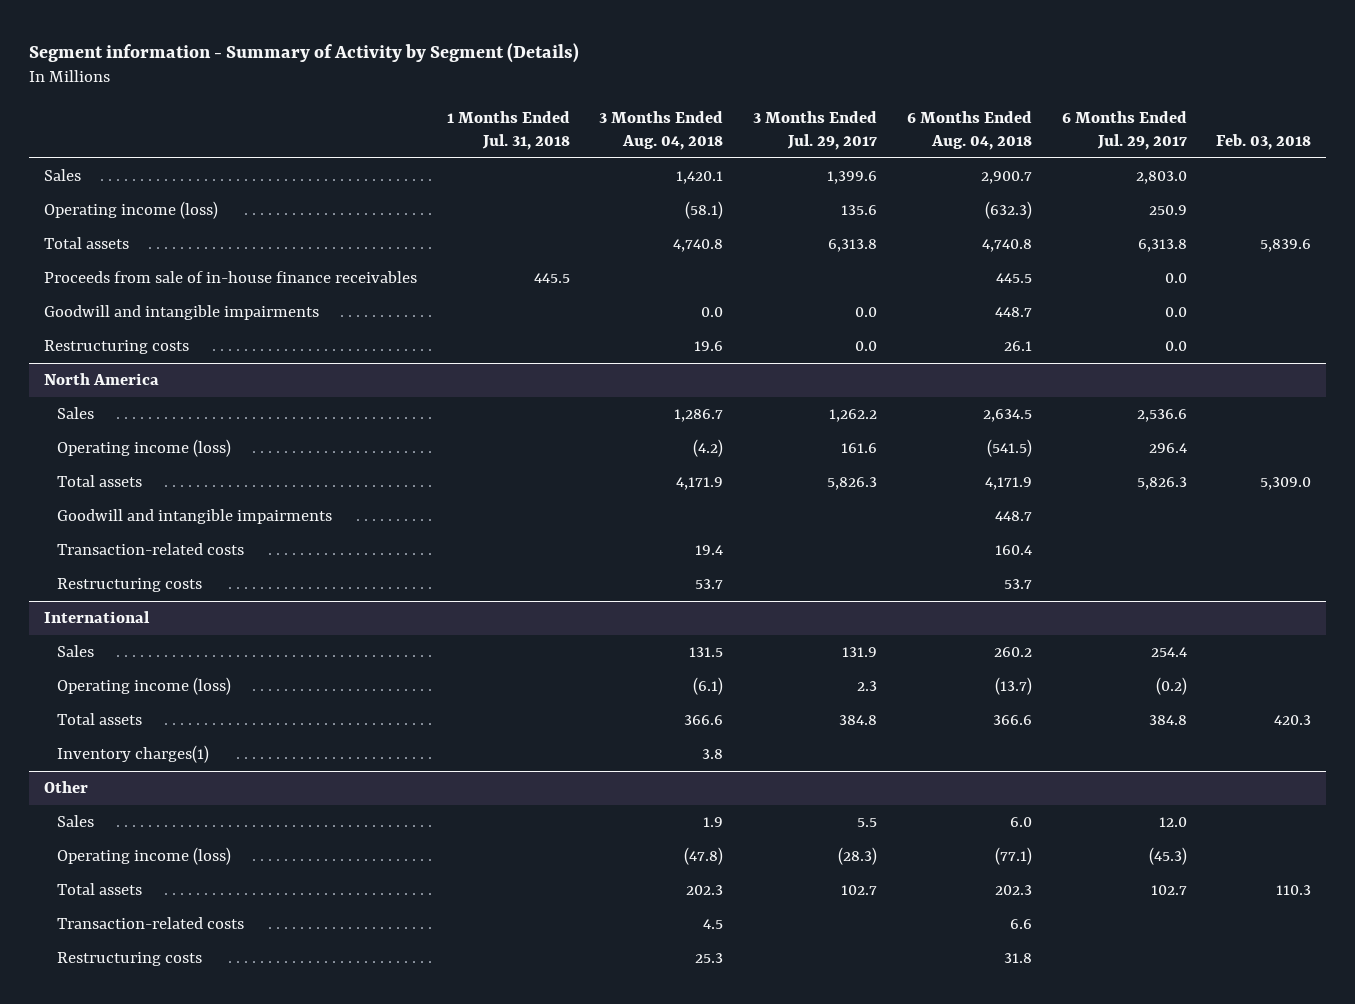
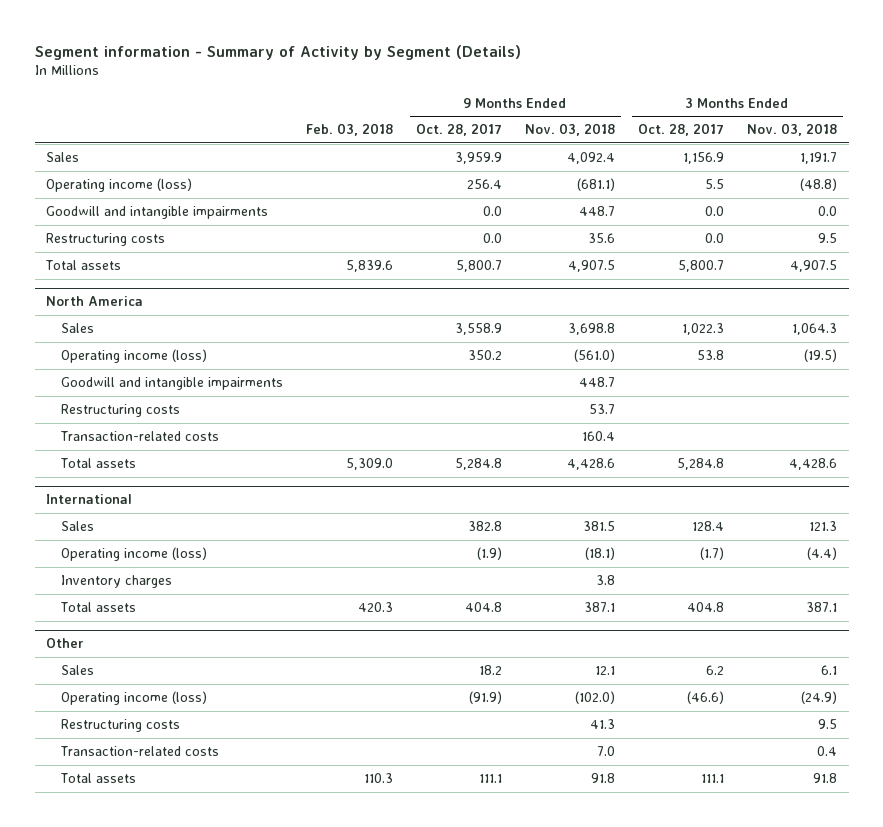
- | 1 Months Ended Jul. 31, 2018 | 3 Months Ended Aug. 04, 2018 | 3 Months Ended Jul. 29, 2017 | 6 Months Ended Aug. 04, 2018 | 6 Months Ended Jul. 29, 2017 | Feb. 03, 2018
+ | Feb. 03, 2018 | 9 Months Ended Oct. 28, 2017 | 9 Months Ended Nov. 03, 2018 | 3 Months Ended Oct. 28, 2017 | 3 Months Ended Nov. 03, 2018
- Proceeds from sale of in-house finance receivables | 445.5 | | | 445.5 | 0.0 |
moved down: Total assets | 5,839.6 | 5,800.7 | 4,907.5 | 5,800.7 | 4,907.5
@ North America
moved down: Transaction-related costs | | | 160.4 | |
moved down: Total assets | 5,309.0 | 5,284.8 | 4,428.6 | 5,284.8 | 4,428.6
@ International
+ Inventory charges | | | 3.8 | |
- Inventory charges(1) | | 3.8 | | | |
@ Other
moved down: Transaction-related costs | | | 7.0 | | 0.4
moved down: Total assets | 110.3 | 111.1 | 91.8 | 111.1 | 91.8

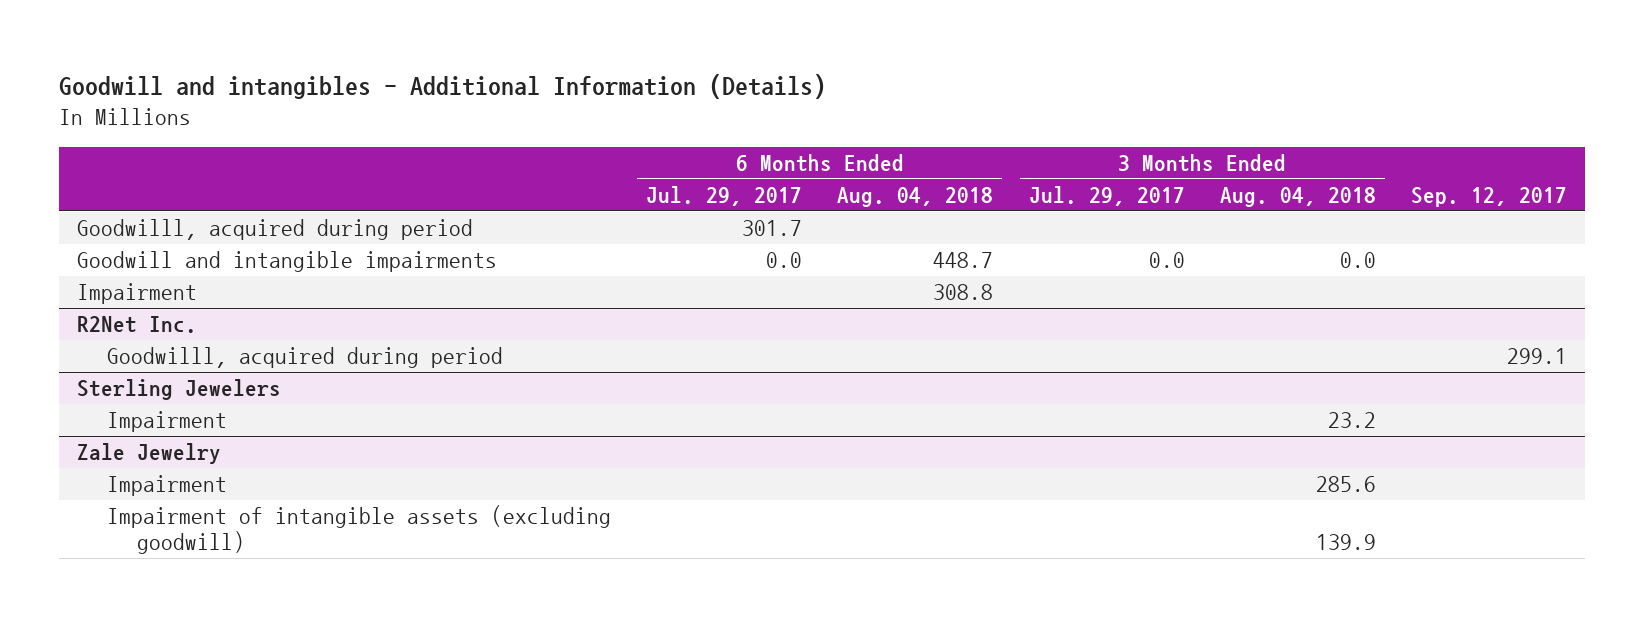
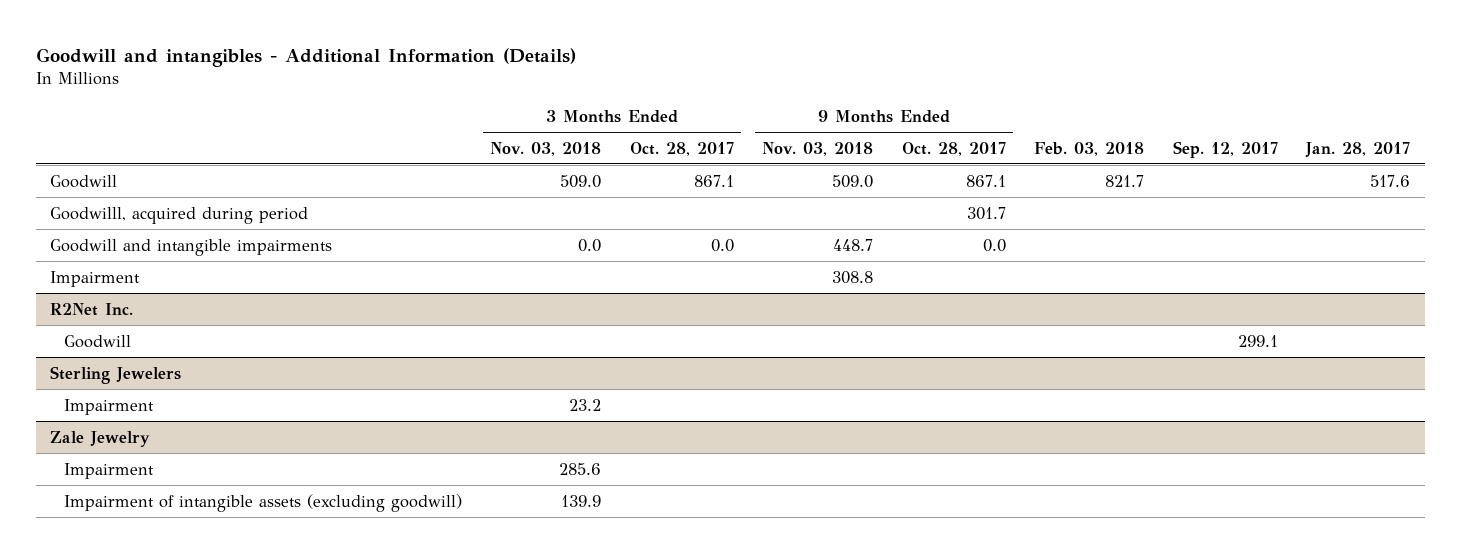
- | 6 Months Ended Jul. 29, 2017 | 6 Months Ended Aug. 04, 2018 | 3 Months Ended Jul. 29, 2017 | 3 Months Ended Aug. 04, 2018 | Sep. 12, 2017
+ | 3 Months Ended Nov. 03, 2018 | 3 Months Ended Oct. 28, 2017 | 9 Months Ended Nov. 03, 2018 | 9 Months Ended Oct. 28, 2017 | Feb. 03, 2018 | Sep. 12, 2017 | Jan. 28, 2017
+ Goodwill | 509.0 | 867.1 | 509.0 | 867.1 | 821.7 | | 517.6
@ R2Net Inc.
- Goodwilll, acquired during period | | | | | 299.1
+ Goodwill | | | | | | 299.1 |

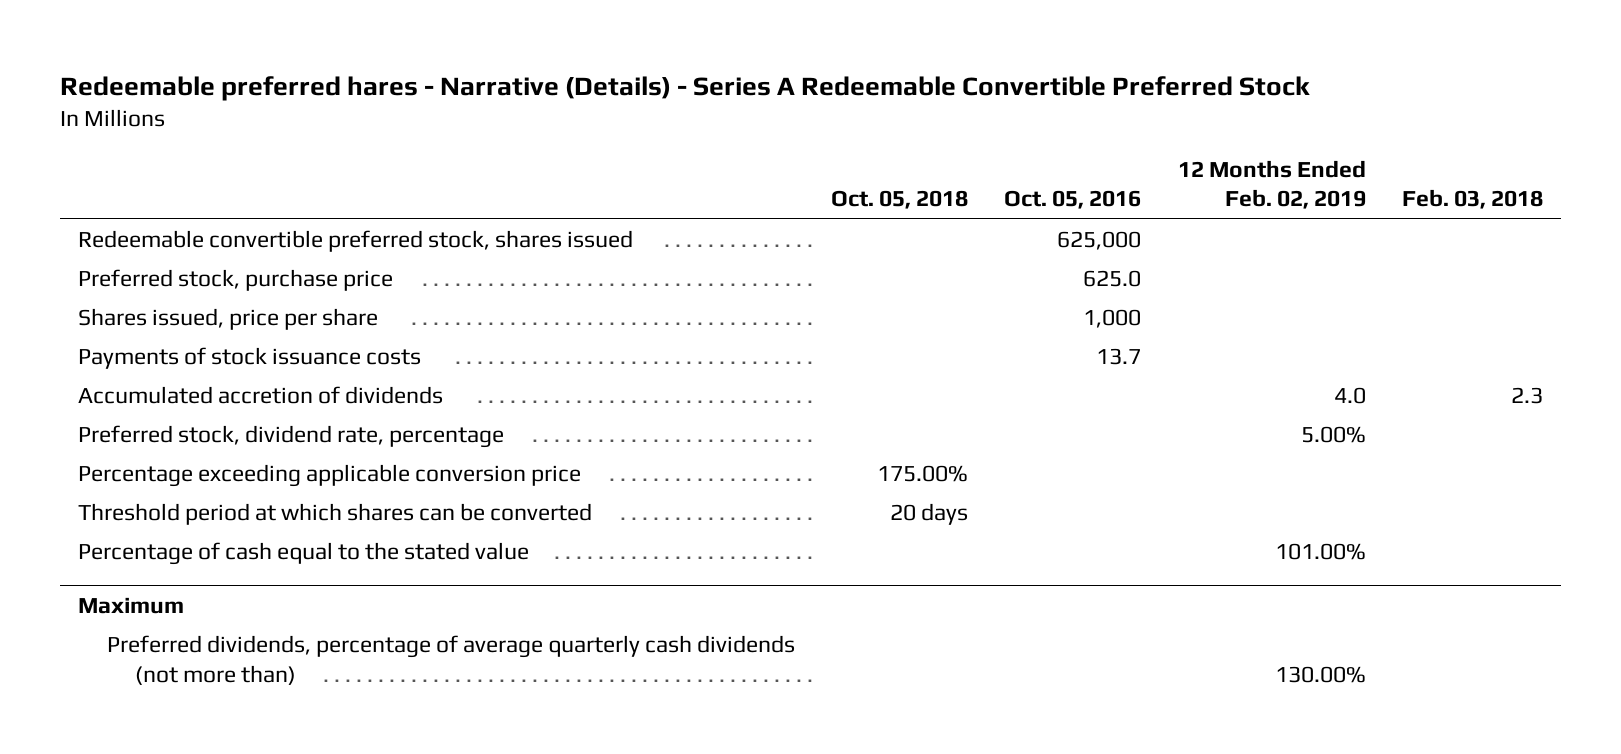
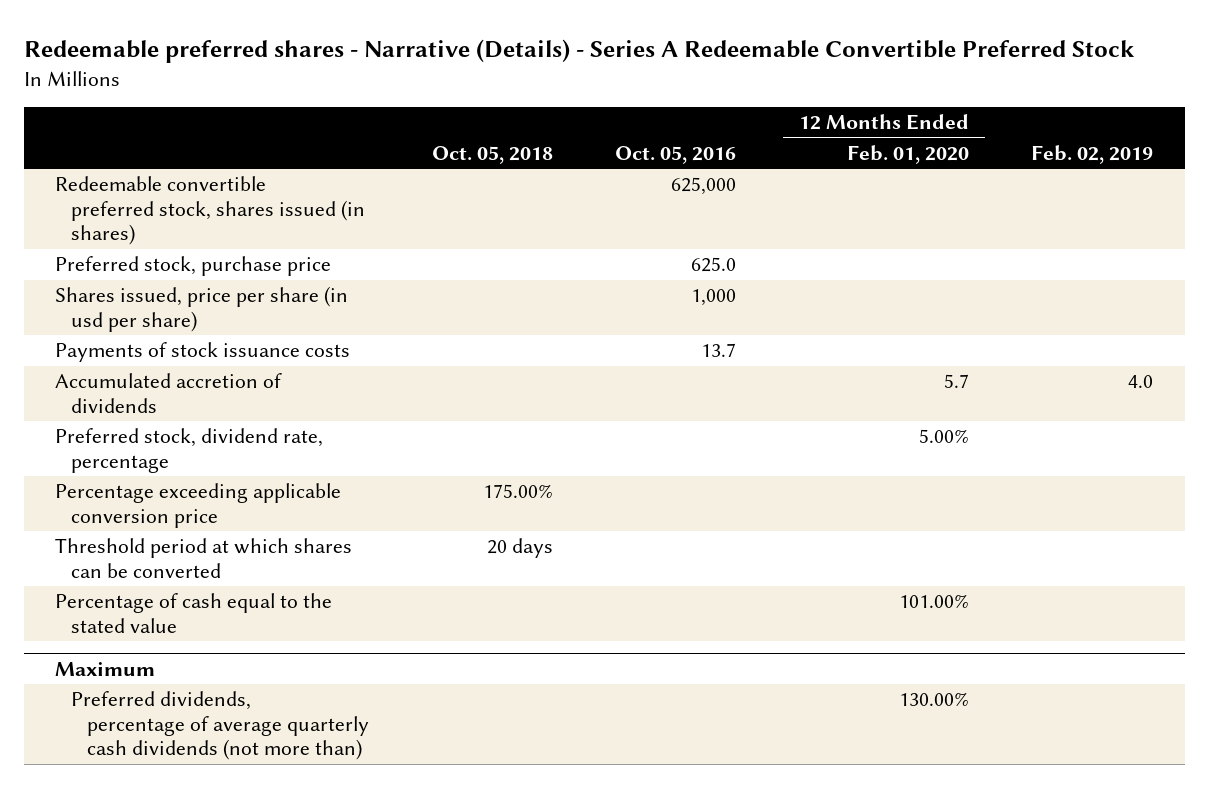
- Redeemable preferred hares - Narrative (Details) - Series A Redeemable Convertible Preferred Stock
+ Redeemable preferred shares - Narrative (Details) - Series A Redeemable Convertible Preferred Stock
- | Oct. 05, 2018 | Oct. 05, 2016 | 12 Months Ended Feb. 02, 2019 | Feb. 03, 2018
+ | Oct. 05, 2018 | Oct. 05, 2016 | 12 Months Ended Feb. 01, 2020 | Feb. 02, 2019
- Redeemable convertible preferred stock, shares issued | | 625,000 | |
+ Redeemable convertible preferred stock, shares issued (in shares) | | 625,000 | |
- Shares issued, price per share | | 1,000 | |
+ Shares issued, price per share (in usd per share) | | 1,000 | |

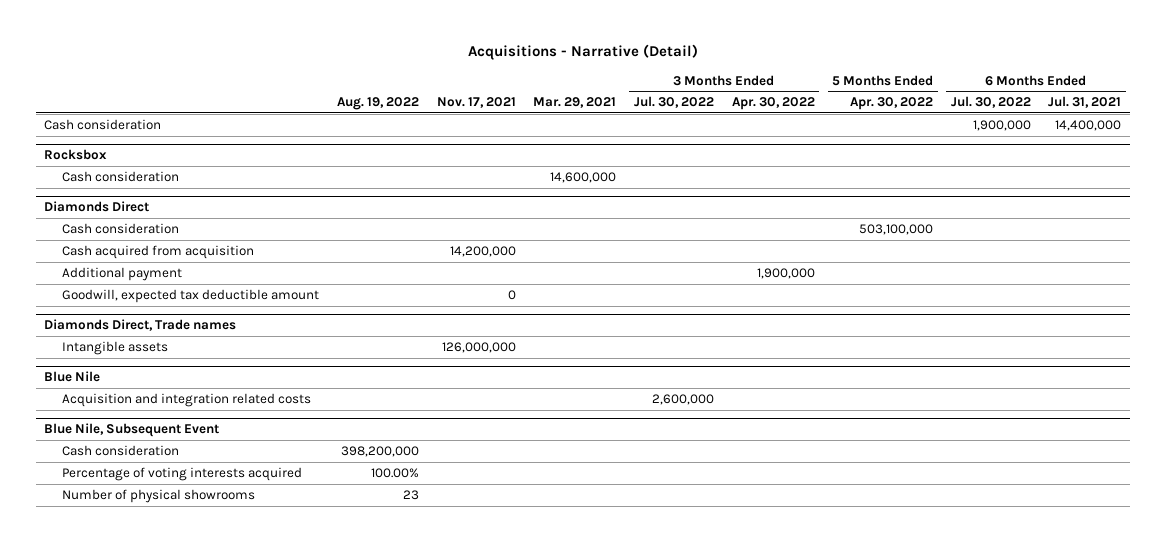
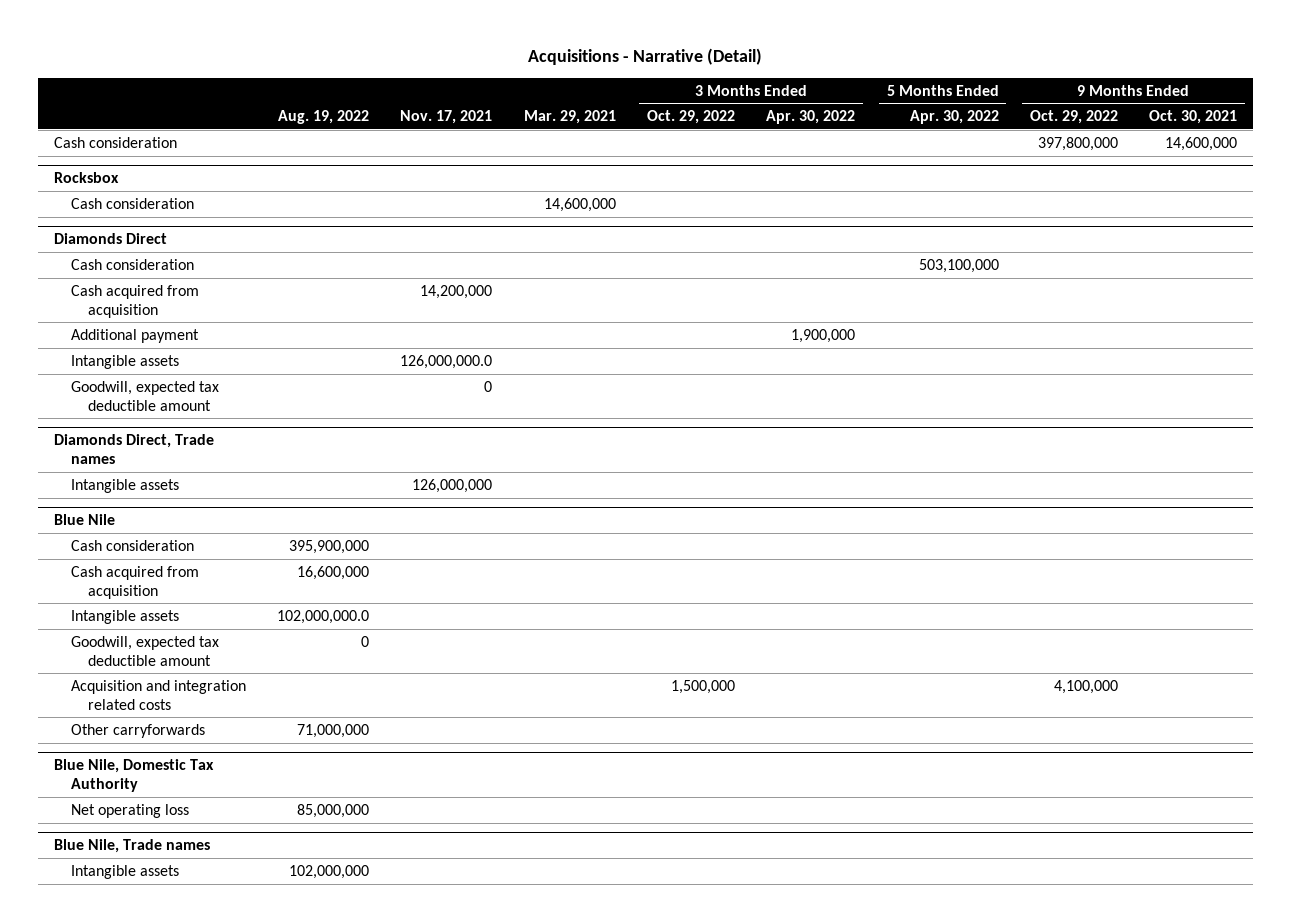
- | Aug. 19, 2022 | Nov. 17, 2021 | Mar. 29, 2021 | 3 Months Ended Jul. 30, 2022 | 3 Months Ended Apr. 30, 2022 | 5 Months Ended Apr. 30, 2022 | 6 Months Ended Jul. 30, 2022 | 6 Months Ended Jul. 31, 2021
+ | Aug. 19, 2022 | Nov. 17, 2021 | Mar. 29, 2021 | 3 Months Ended Oct. 29, 2022 | 3 Months Ended Apr. 30, 2022 | 5 Months Ended Apr. 30, 2022 | 9 Months Ended Oct. 29, 2022 | 9 Months Ended Oct. 30, 2021
@ Diamonds Direct
+ Intangible assets | | 126,000,000.0 | | | | | |
@ Blue Nile
+ Cash consideration | 395,900,000 | | | | | | |
+ Cash acquired from acquisition | 16,600,000 | | | | | | |
+ Intangible assets | 102,000,000.0 | | | | | | |
+ Goodwill, expected tax deductible amount | 0 | | | | | | |
- Blue Nile, Subsequent Event
- Cash consideration | 398,200,000 | | | | | | |
- Percentage of voting interests acquired | 100.00% | | | | | | |
- Number of physical showrooms | 23 | | | | | | |
@ Blue Nile
+ Other carryforwards | 71,000,000 | | | | | | |
+ Blue Nile, Domestic Tax Authority
+ Net operating loss | 85,000,000 | | | | | | |
+ Blue Nile, Trade names
+ Intangible assets | 102,000,000 | | | | | | |

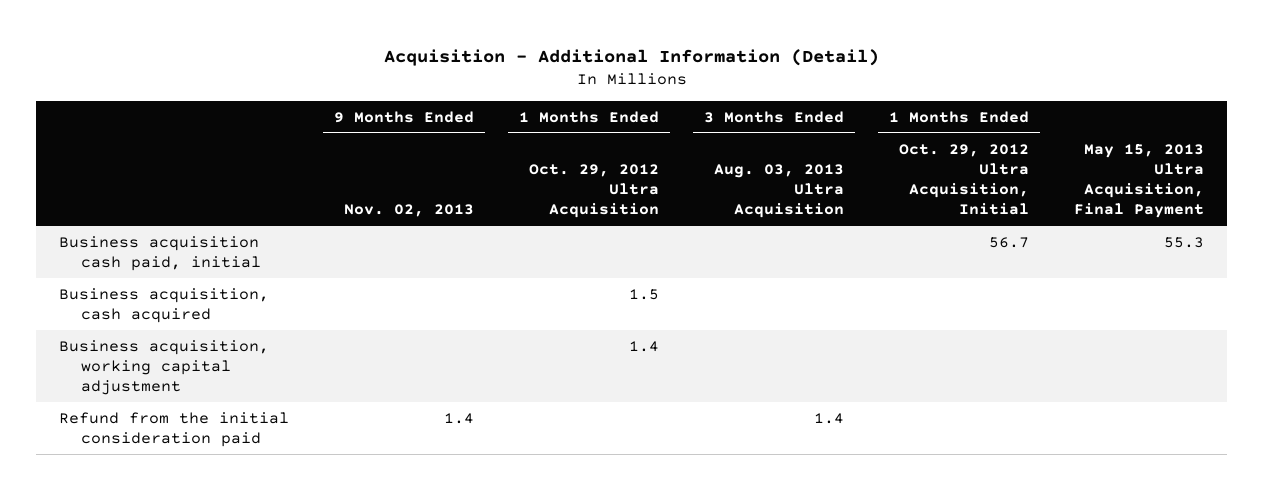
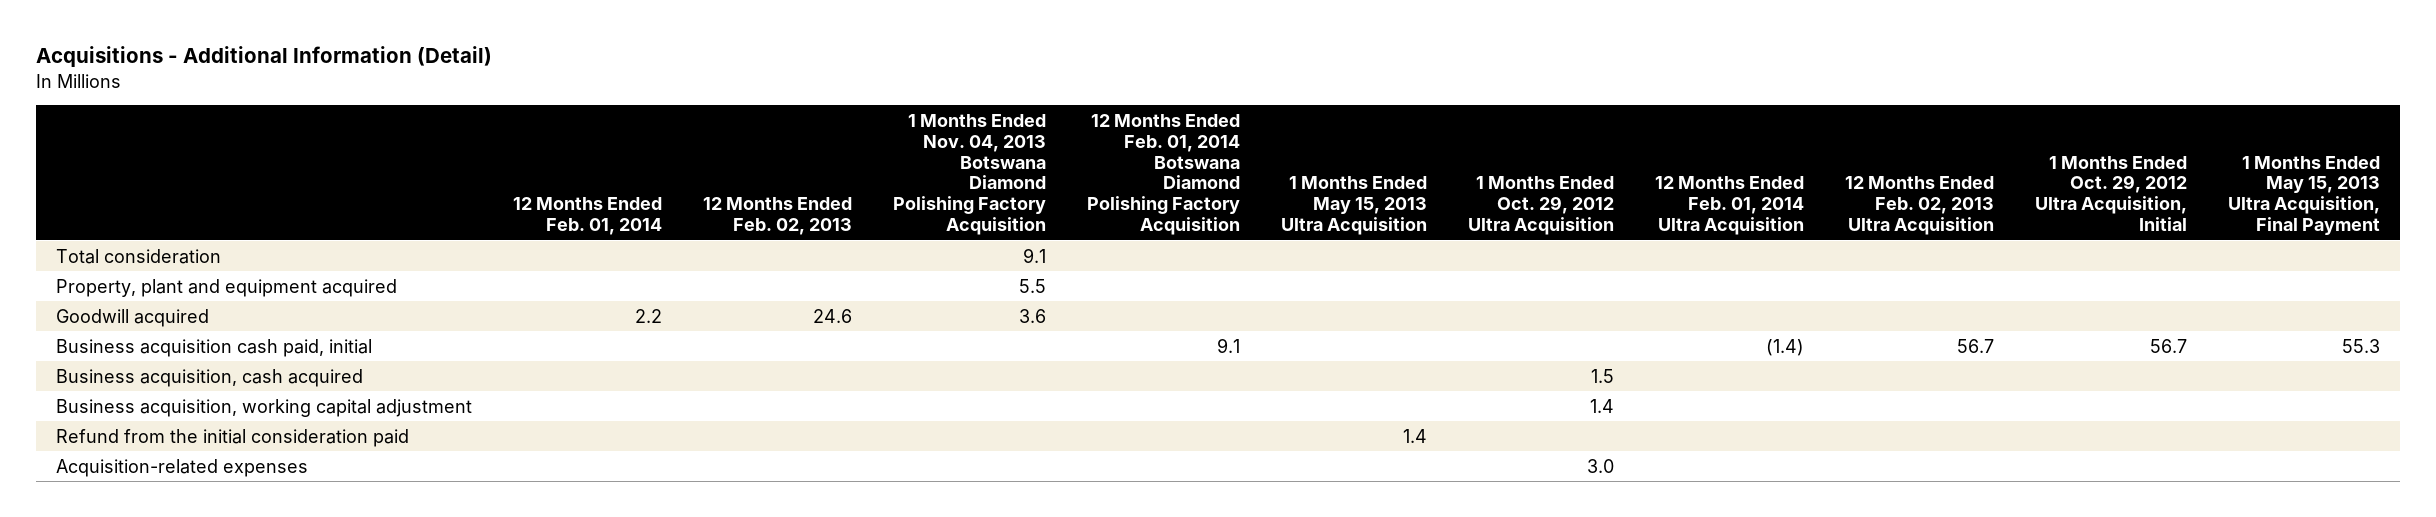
- Acquisition - Additional Information (Detail)
+ Acquisitions - Additional Information (Detail)
- | 9 Months Ended Nov. 02, 2013 | 1 Months Ended Oct. 29, 2012 Ultra Acquisition | 3 Months Ended Aug. 03, 2013 Ultra Acquisition | 1 Months Ended Oct. 29, 2012 Ultra Acquisition, Initial | May 15, 2013 Ultra Acquisition, Final Payment
+ | 12 Months Ended Feb. 01, 2014 | 12 Months Ended Feb. 02, 2013 | 1 Months Ended Nov. 04, 2013 Botswana Diamond Polishing Factory Acquisition | 12 Months Ended Feb. 01, 2014 Botswana Diamond Polishing Factory Acquisition | 1 Months Ended May 15, 2013 Ultra Acquisition | 1 Months Ended Oct. 29, 2012 Ultra Acquisition | 12 Months Ended Feb. 01, 2014 Ultra Acquisition | 12 Months Ended Feb. 02, 2013 Ultra Acquisition | 1 Months Ended Oct. 29, 2012 Ultra Acquisition, Initial | 1 Months Ended May 15, 2013 Ultra Acquisition, Final Payment
+ Total consideration | | | 9.1 | | | | | | |
+ Property, plant and equipment acquired | | | 5.5 | | | | | | |
+ Goodwill acquired | 2.2 | 24.6 | 3.6 | | | | | | |
+ Acquisition-related expenses | | | | | | 3.0 | | | |

